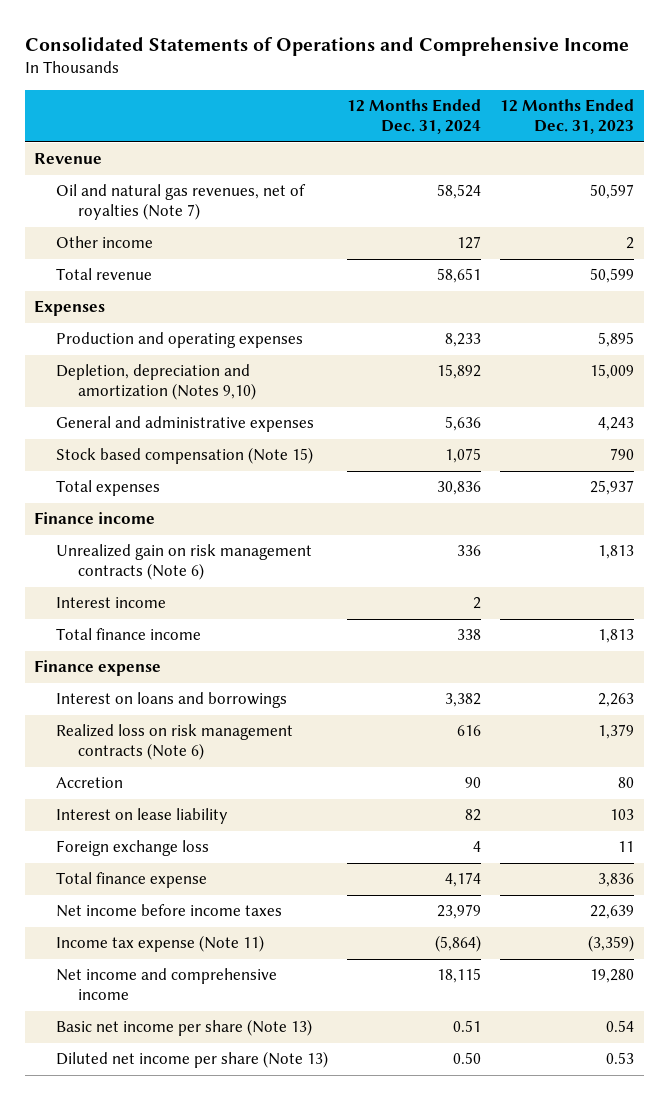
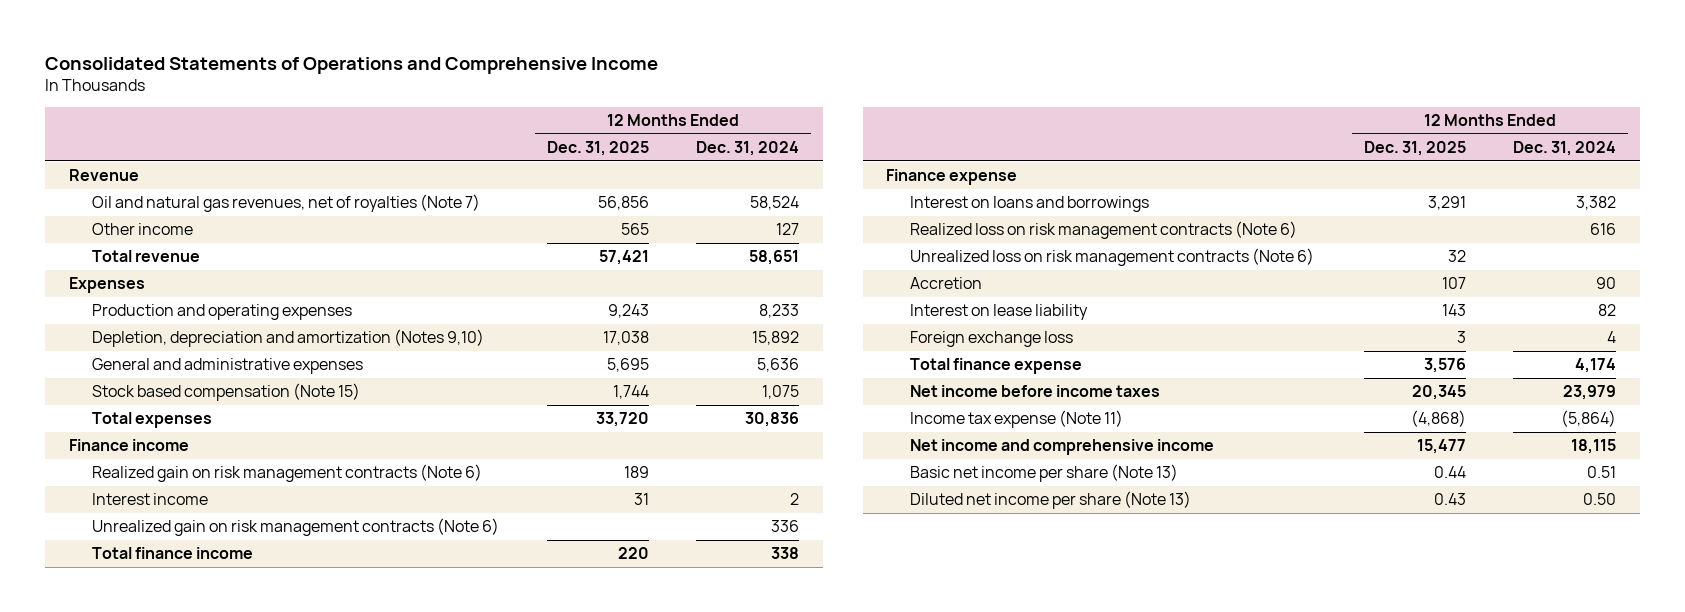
- | 12 Months Ended Dec. 31, 2024 | 12 Months Ended Dec. 31, 2023
+ | 12 Months Ended Dec. 31, 2025 | 12 Months Ended Dec. 31, 2024
+ Realized gain on risk management contracts (Note 6) | 189 |
moved down: Unrealized gain on risk management contracts (Note 6) | | 336
+ Unrealized loss on risk management contracts (Note 6) | 32 |

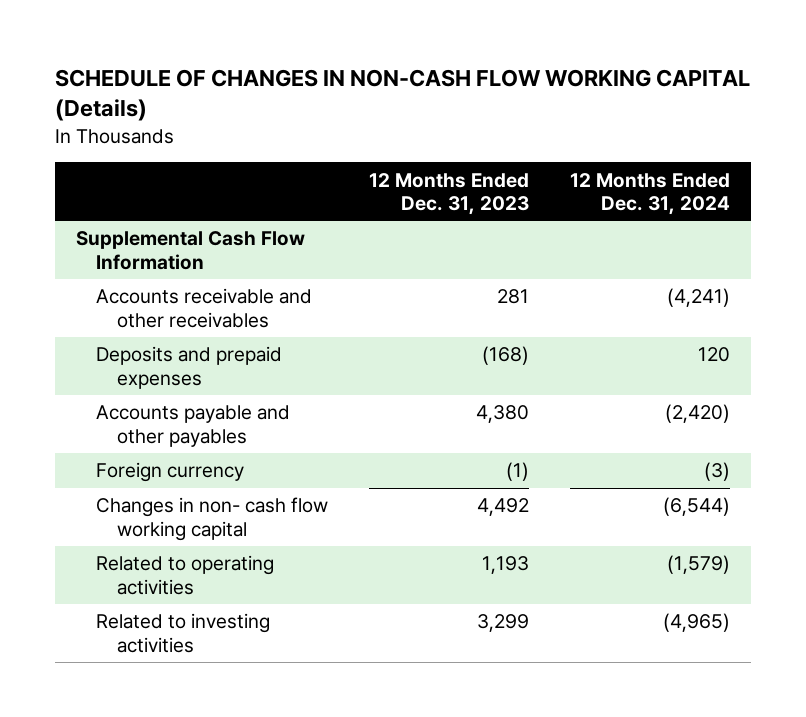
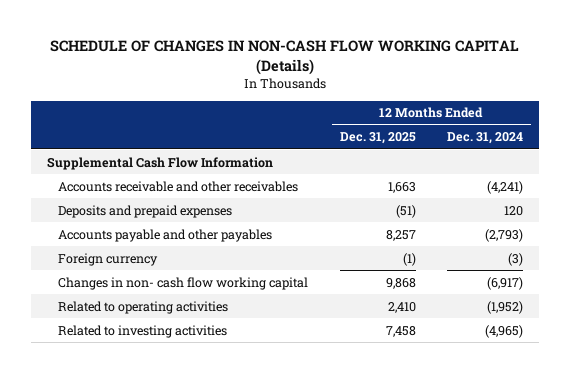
- | 12 Months Ended Dec. 31, 2023 | 12 Months Ended Dec. 31, 2024
+ | 12 Months Ended Dec. 31, 2025 | 12 Months Ended Dec. 31, 2024
- Accounts payable and other payables | 4,380 | (2,420)
+ Accounts payable and other payables | 8,257 | (2,793)
- Changes in non- cash flow working capital | 4,492 | (6,544)
- Related to operating activities | 1,193 | (1,579)
+ Changes in non- cash flow working capital | 9,868 | (6,917)
+ Related to operating activities | 2,410 | (1,952)

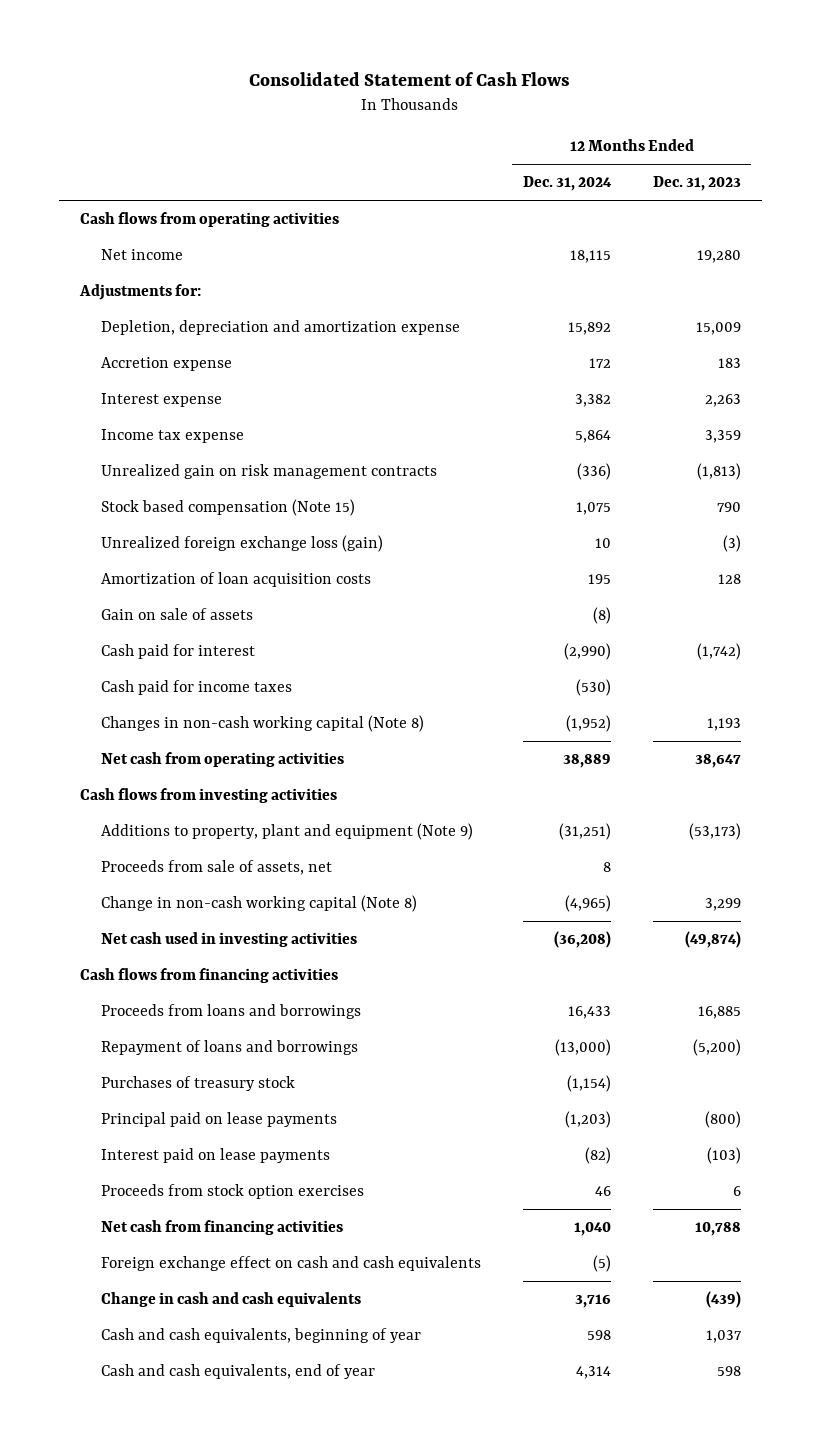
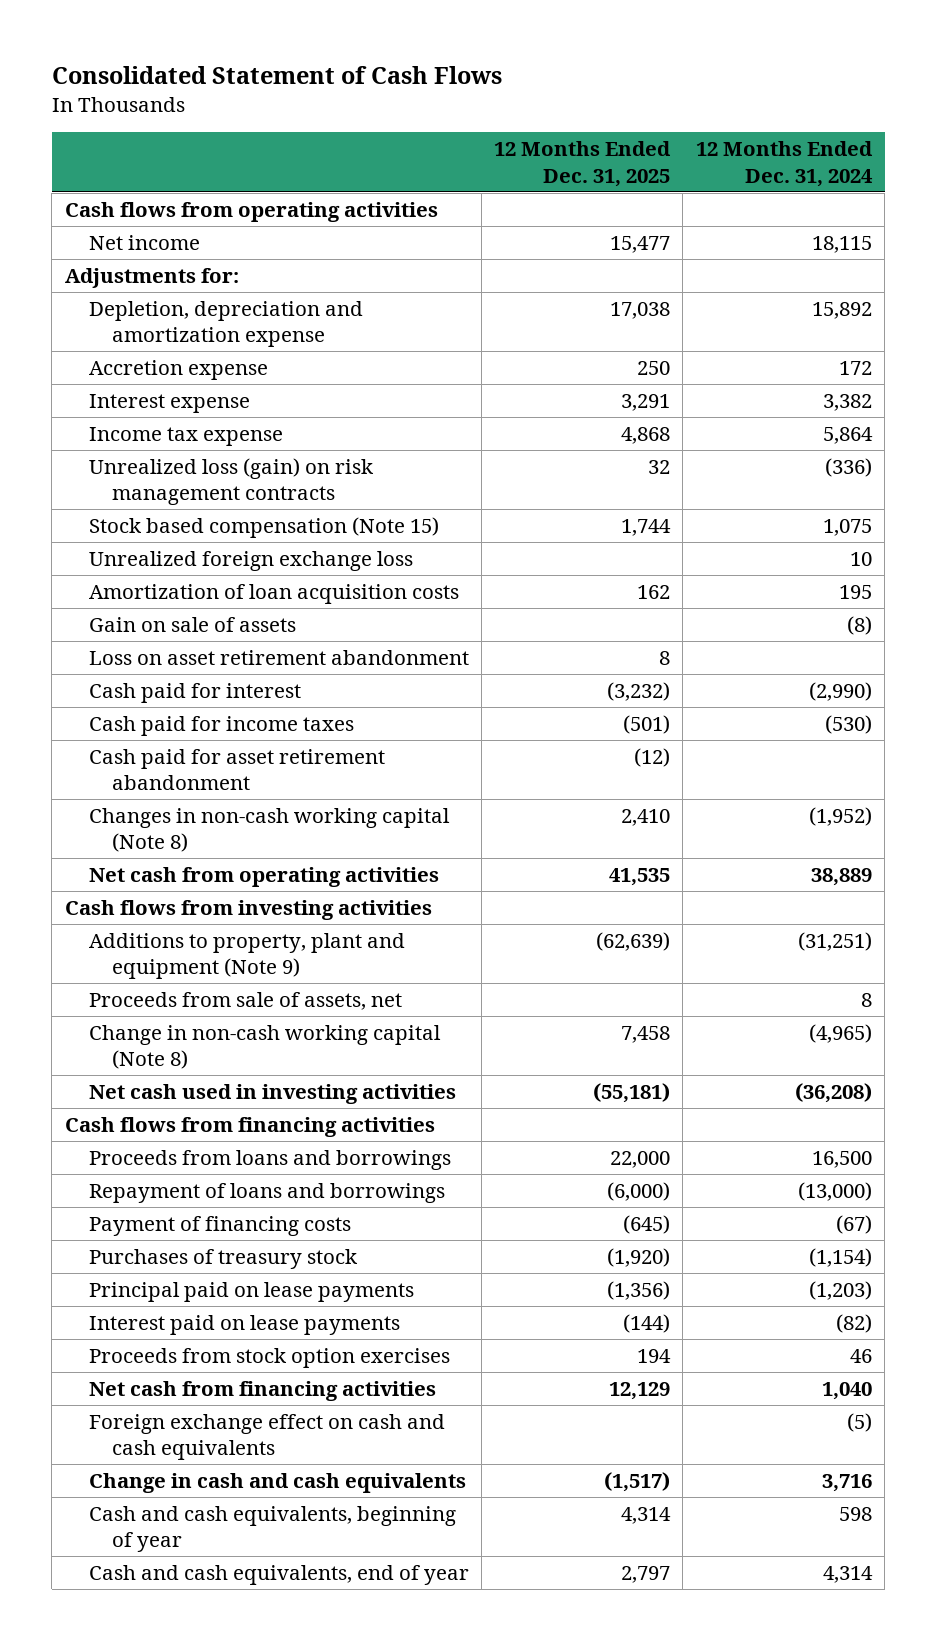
- | 12 Months Ended Dec. 31, 2024 | 12 Months Ended Dec. 31, 2023
+ | 12 Months Ended Dec. 31, 2025 | 12 Months Ended Dec. 31, 2024
- Unrealized gain on risk management contracts | (336) | (1,813)
+ Unrealized loss (gain) on risk management contracts | 32 | (336)
- Unrealized foreign exchange loss (gain) | 10 | (3)
+ Unrealized foreign exchange loss | | 10
+ Loss on asset retirement abandonment | 8 |
+ Cash paid for asset retirement abandonment | (12) |
- Proceeds from loans and borrowings | 16,433 | 16,885
+ Proceeds from loans and borrowings | 22,000 | 16,500
+ Payment of financing costs | (645) | (67)

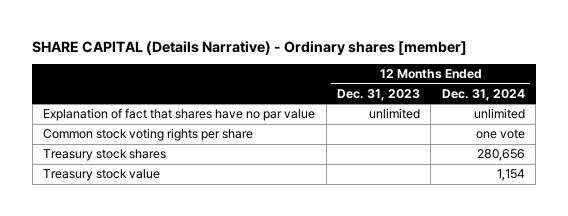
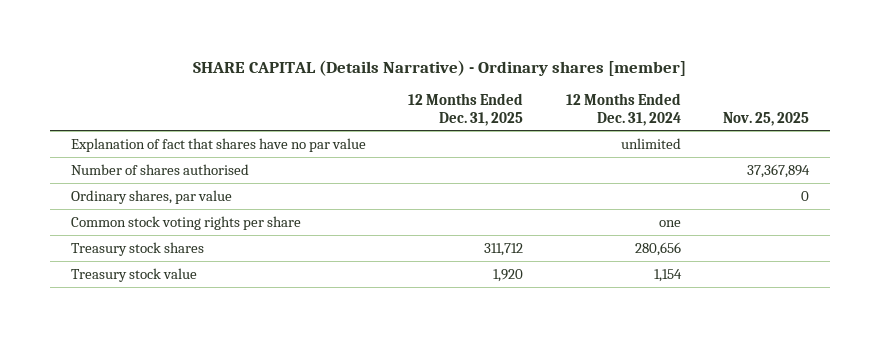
- | 12 Months Ended Dec. 31, 2023 | 12 Months Ended Dec. 31, 2024
+ | 12 Months Ended Dec. 31, 2025 | 12 Months Ended Dec. 31, 2024 | Nov. 25, 2025
- Common stock voting rights per share | | one vote
+ Number of shares authorised | | | 37,367,894
+ Ordinary shares, par value | | | 0
+ Common stock voting rights per share | | one |

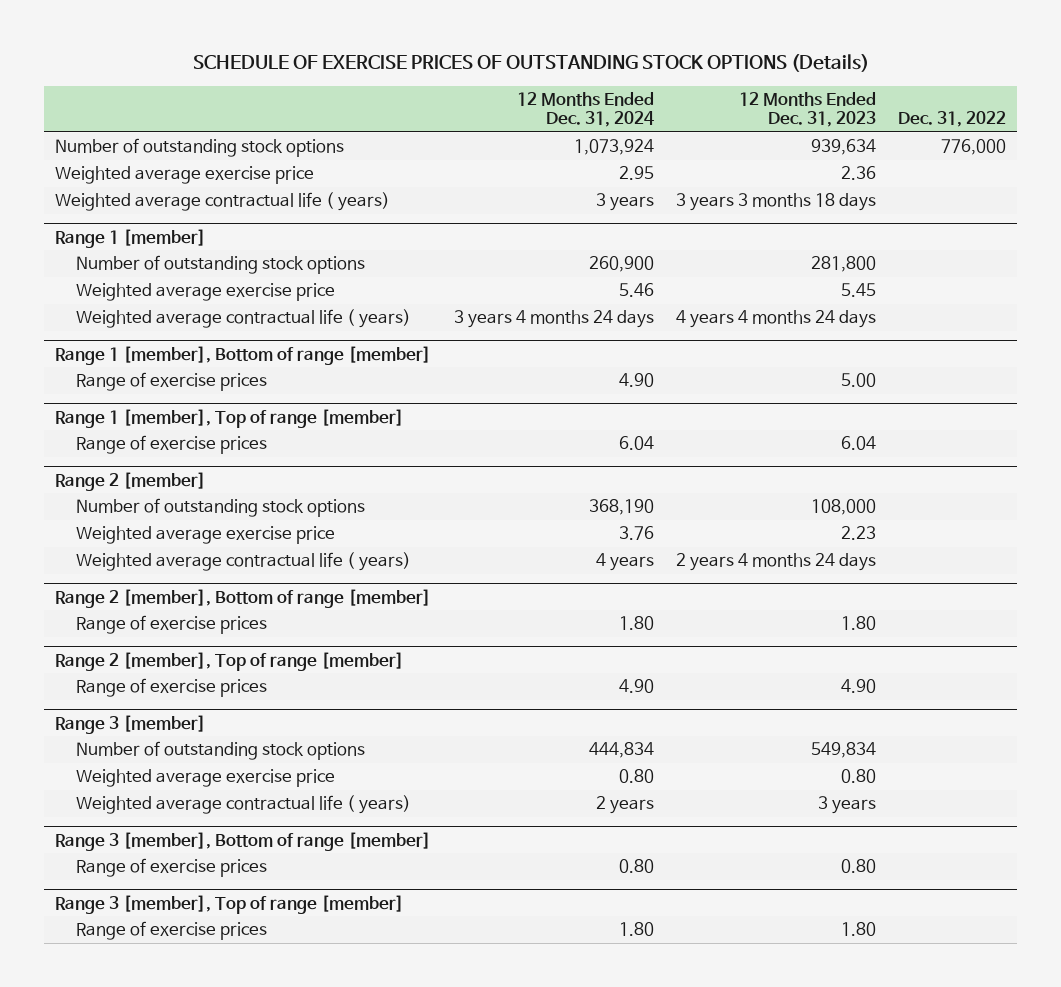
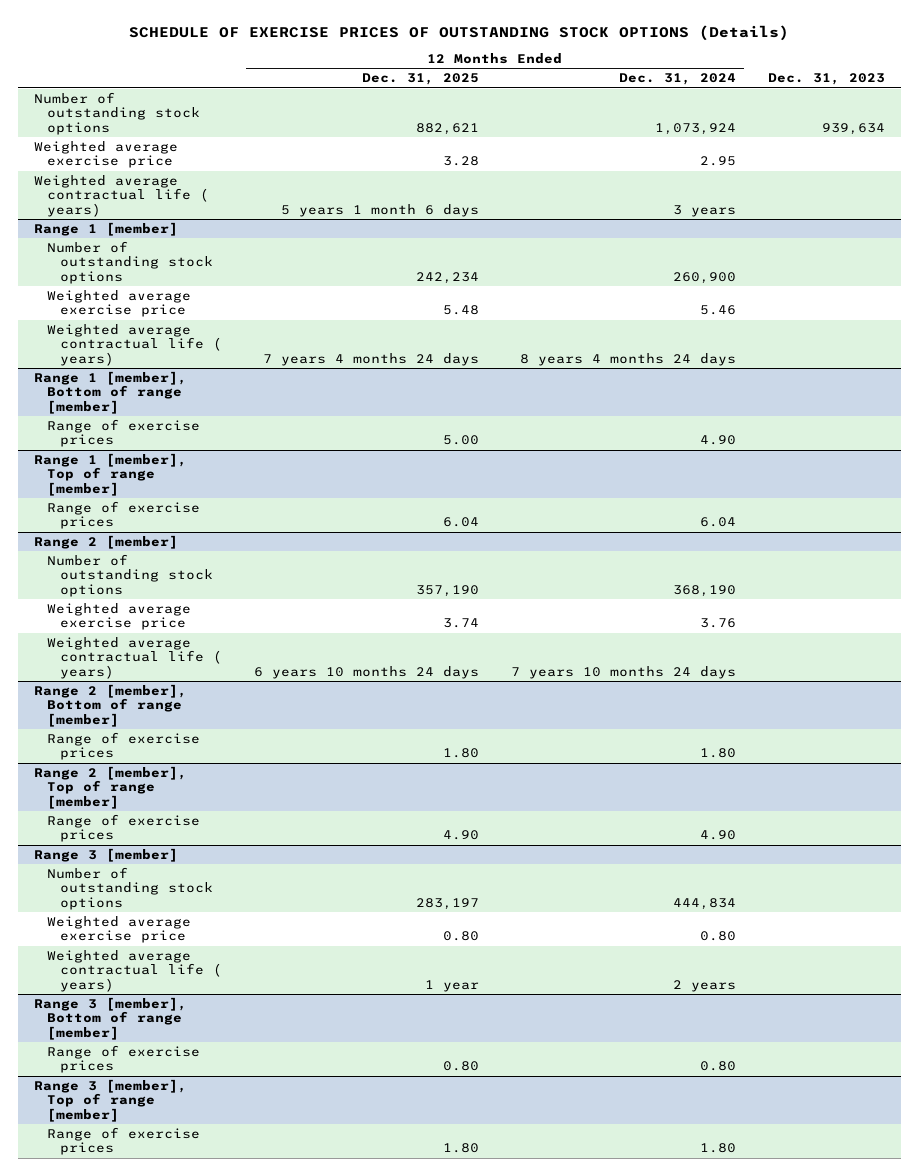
- | 12 Months Ended Dec. 31, 2024 | 12 Months Ended Dec. 31, 2023 | Dec. 31, 2022
+ | 12 Months Ended Dec. 31, 2025 | 12 Months Ended Dec. 31, 2024 | Dec. 31, 2023
@ Range 1 [member]
- Weighted average contractual life ( years) | 3 years 4 months 24 days | 4 years 4 months 24 days |
+ Weighted average contractual life ( years) | 7 years 4 months 24 days | 8 years 4 months 24 days |
@ Range 2 [member]
- Weighted average contractual life ( years) | 4 years | 2 years 4 months 24 days |
+ Weighted average contractual life ( years) | 6 years 10 months 24 days | 7 years 10 months 24 days |

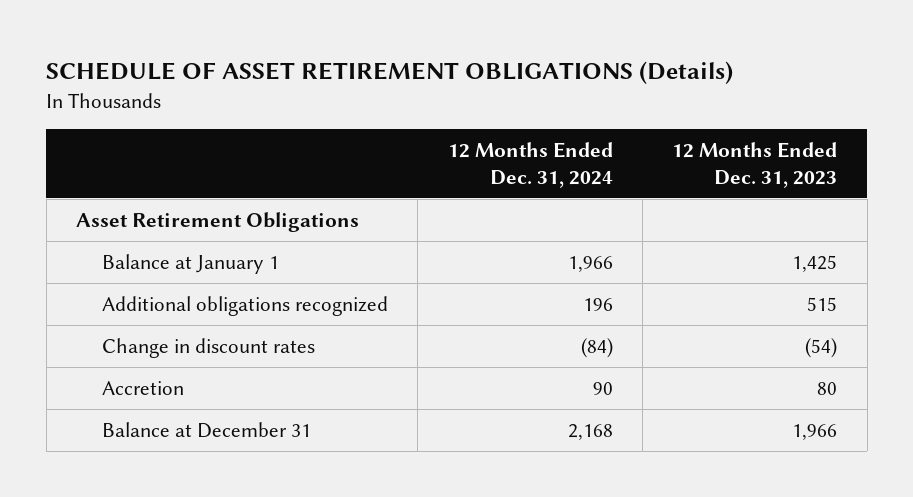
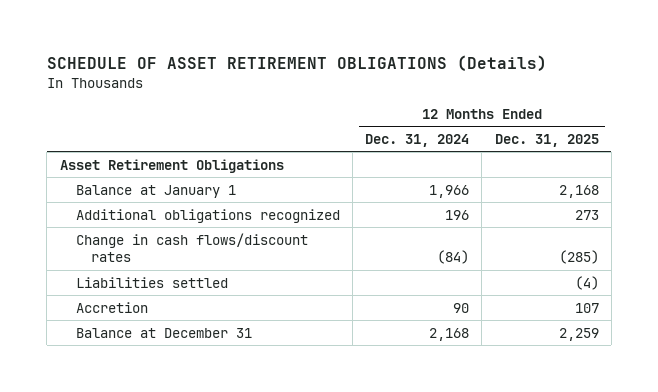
- | 12 Months Ended Dec. 31, 2024 | 12 Months Ended Dec. 31, 2023
+ | 12 Months Ended Dec. 31, 2024 | 12 Months Ended Dec. 31, 2025
- Change in discount rates | (84) | (54)
+ Change in cash flows/discount rates | (84) | (285)
+ Liabilities settled | | (4)

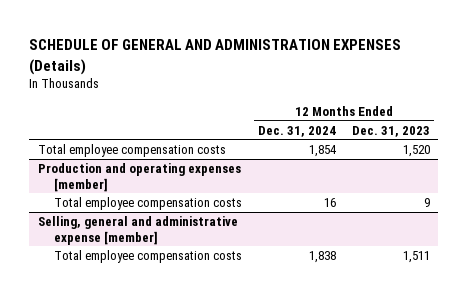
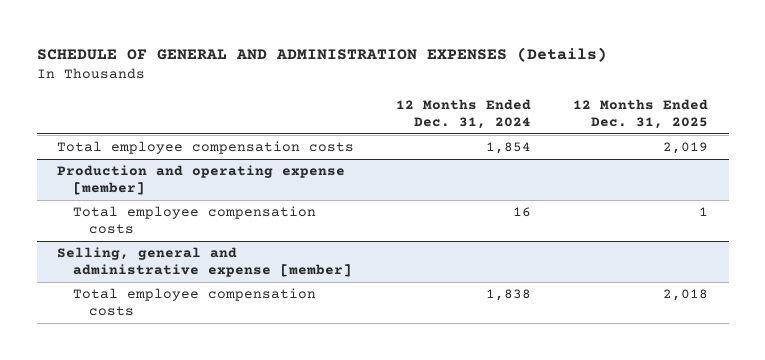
- | 12 Months Ended Dec. 31, 2024 | 12 Months Ended Dec. 31, 2023
+ | 12 Months Ended Dec. 31, 2024 | 12 Months Ended Dec. 31, 2025
- Production and operating expenses [member]
+ Production and operating expense [member]

